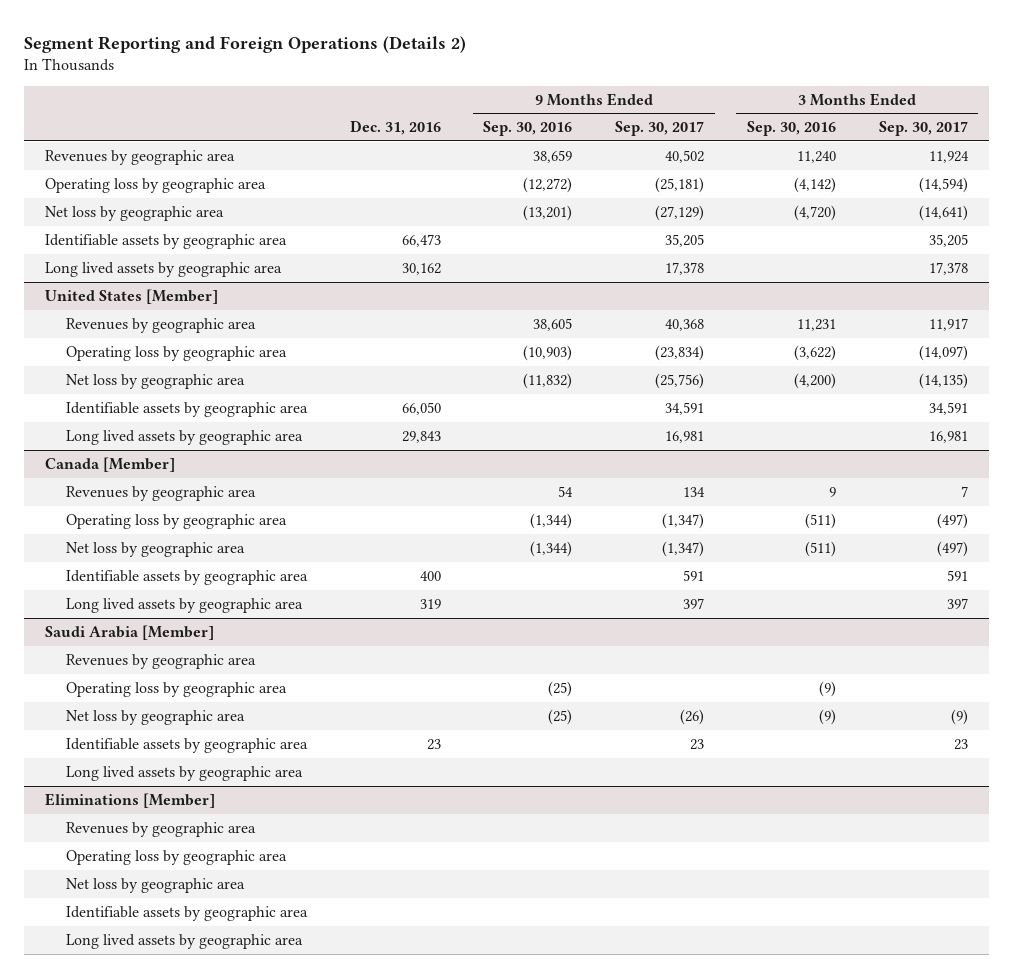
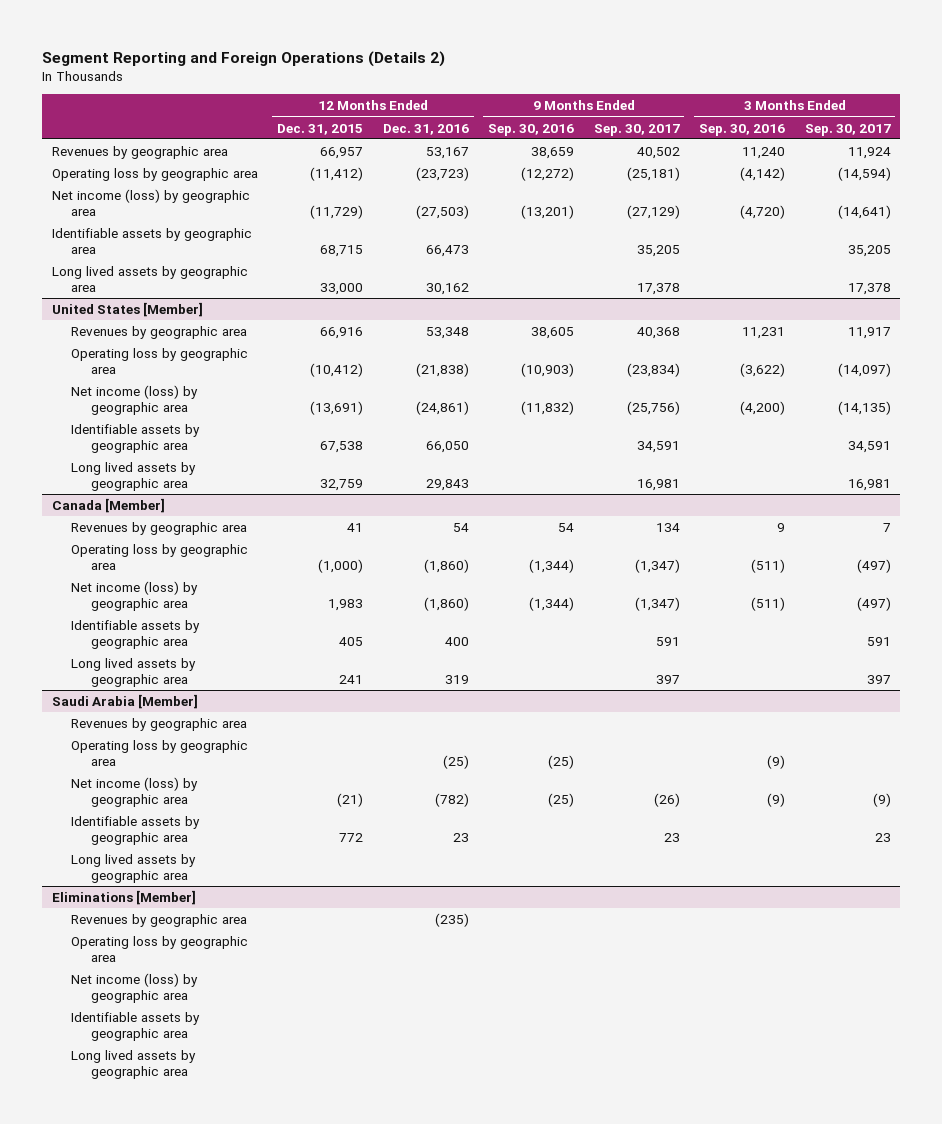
- | Dec. 31, 2016 | 9 Months Ended Sep. 30, 2016 | 9 Months Ended Sep. 30, 2017 | 3 Months Ended Sep. 30, 2016 | 3 Months Ended Sep. 30, 2017
+ | 12 Months Ended Dec. 31, 2015 | 12 Months Ended Dec. 31, 2016 | 9 Months Ended Sep. 30, 2016 | 9 Months Ended Sep. 30, 2017 | 3 Months Ended Sep. 30, 2016 | 3 Months Ended Sep. 30, 2017
- Net loss by geographic area | | (13,201) | (27,129) | (4,720) | (14,641)
+ Net income (loss) by geographic area | (11,729) | (27,503) | (13,201) | (27,129) | (4,720) | (14,641)
@ United States [Member]
- Net loss by geographic area | | (11,832) | (25,756) | (4,200) | (14,135)
+ Net income (loss) by geographic area | (13,691) | (24,861) | (11,832) | (25,756) | (4,200) | (14,135)
@ Canada [Member]
- Net loss by geographic area | | (1,344) | (1,347) | (511) | (497)
+ Net income (loss) by geographic area | 1,983 | (1,860) | (1,344) | (1,347) | (511) | (497)
@ Saudi Arabia [Member]
- Net loss by geographic area | | (25) | (26) | (9) | (9)
+ Net income (loss) by geographic area | (21) | (782) | (25) | (26) | (9) | (9)
@ Eliminations [Member]
- Net loss by geographic area
+ Net income (loss) by geographic area

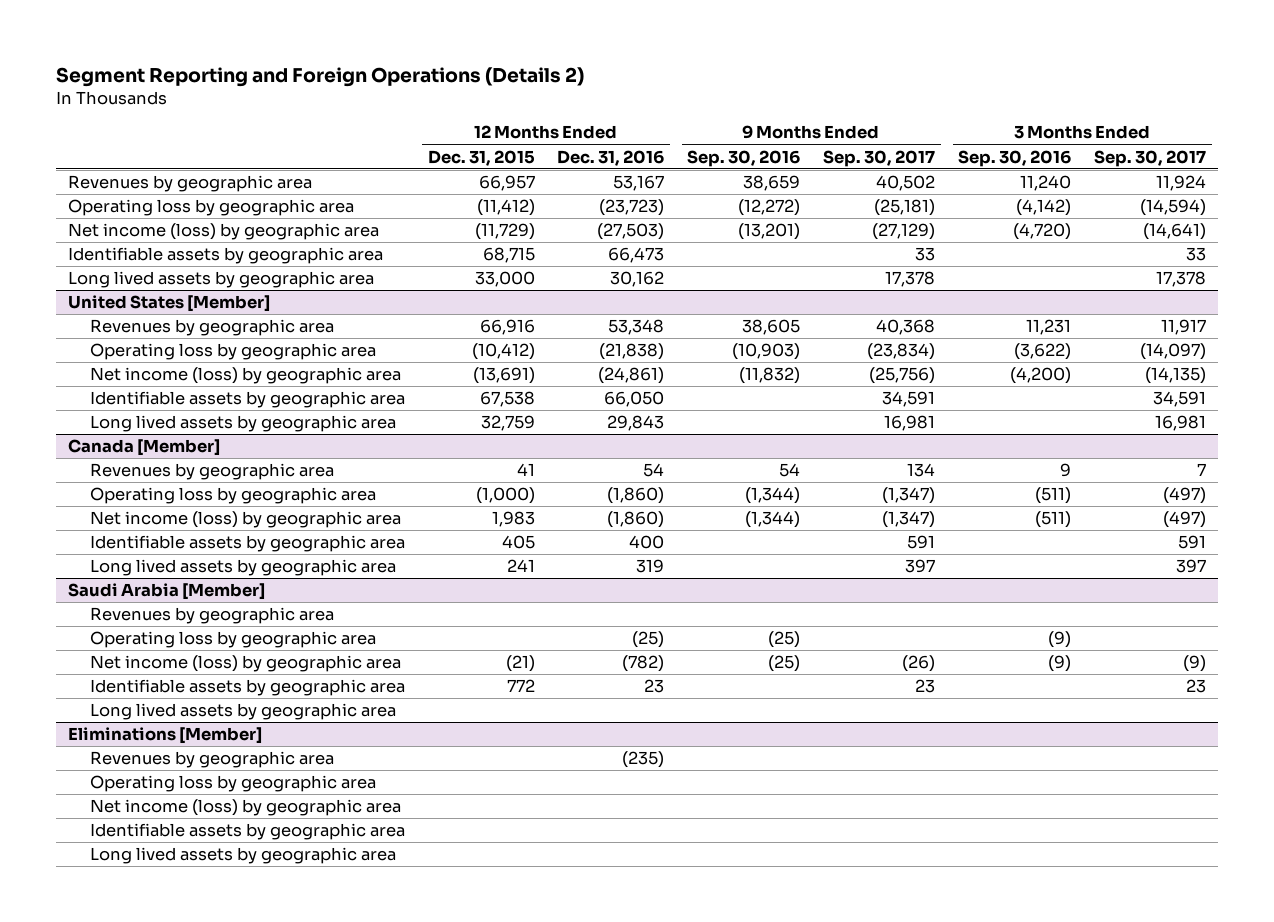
- Identifiable assets by geographic area | 68,715 | 66,473 | | 35,205 | | 35,205
+ Identifiable assets by geographic area | 68,715 | 66,473 | | 33 | | 33

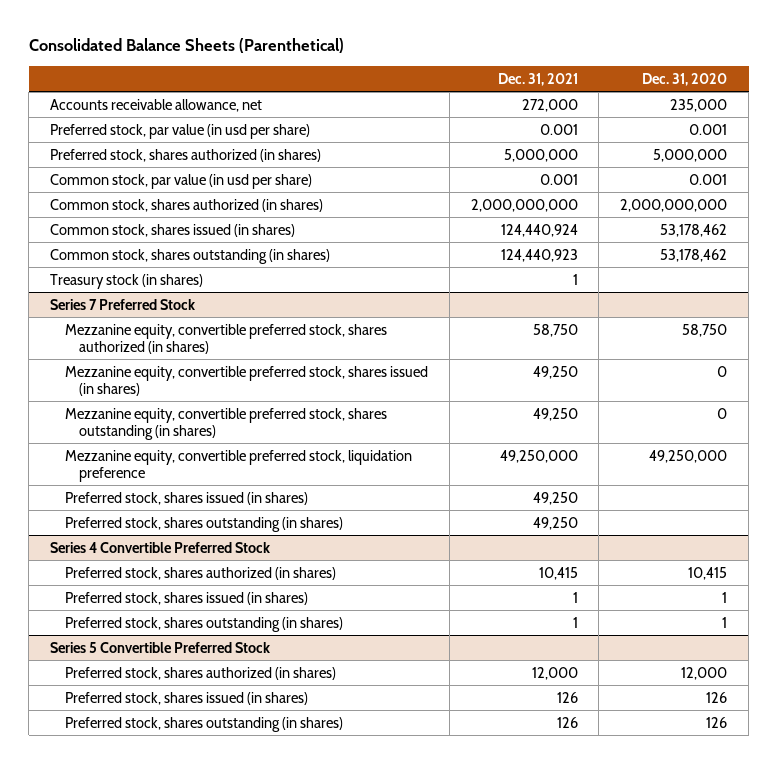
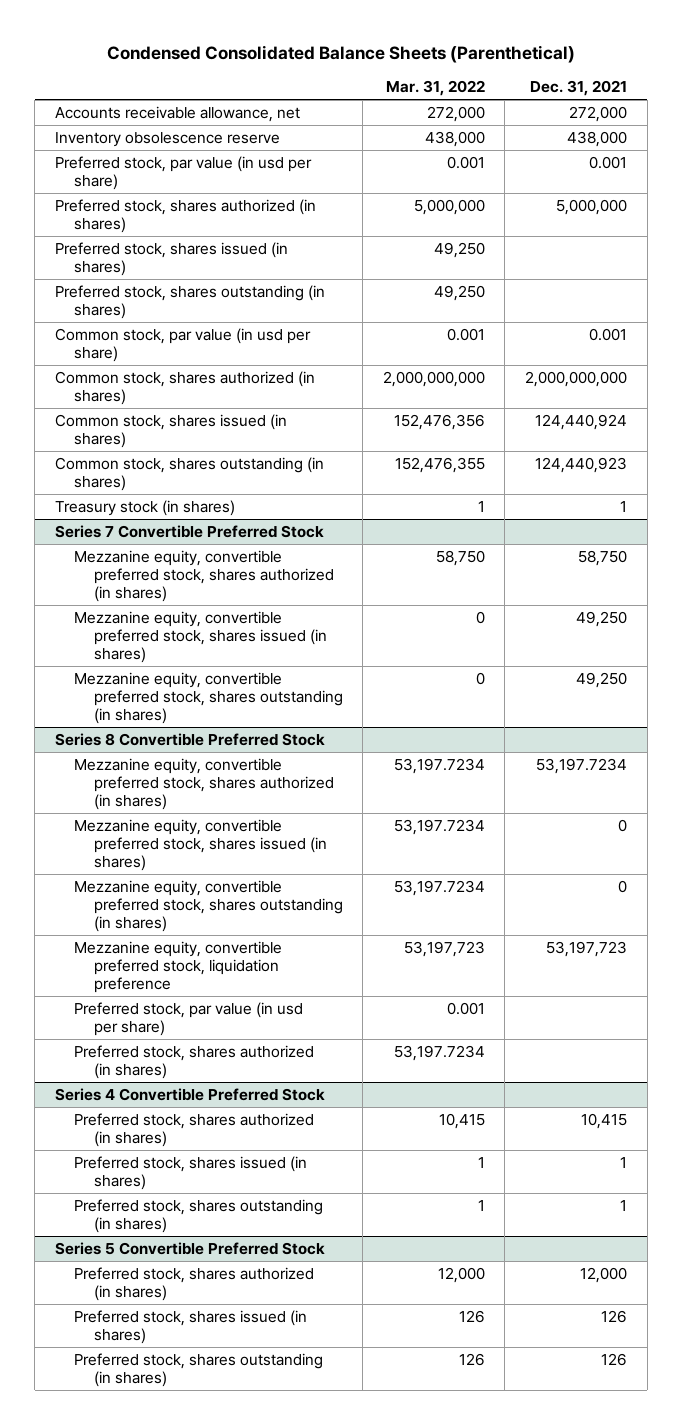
- Consolidated Balance Sheets (Parenthetical)
+ Condensed Consolidated Balance Sheets (Parenthetical)
- | Dec. 31, 2021 | Dec. 31, 2020
+ | Mar. 31, 2022 | Dec. 31, 2021
+ Inventory obsolescence reserve | 438,000 | 438,000
+ Preferred stock, shares issued (in shares) | 49,250 |
+ Preferred stock, shares outstanding (in shares) | 49,250 |
- Series 7 Preferred Stock
+ Series 7 Convertible Preferred Stock
- Mezzanine equity, convertible preferred stock, liquidation preference | 49,250,000 | 49,250,000
- Preferred stock, shares issued (in shares) | 49,250 |
- Preferred stock, shares outstanding (in shares) | 49,250 |
+ Series 8 Convertible Preferred Stock
+ Mezzanine equity, convertible preferred stock, shares authorized (in shares) | 53,197.7234 | 53,197.7234
+ Mezzanine equity, convertible preferred stock, shares issued (in shares) | 53,197.7234 | 0
+ Mezzanine equity, convertible preferred stock, shares outstanding (in shares) | 53,197.7234 | 0
+ Mezzanine equity, convertible preferred stock, liquidation preference | 53,197,723 | 53,197,723
+ Preferred stock, par value (in usd per share) | 0.001 |
+ Preferred stock, shares authorized (in shares) | 53,197.7234 |

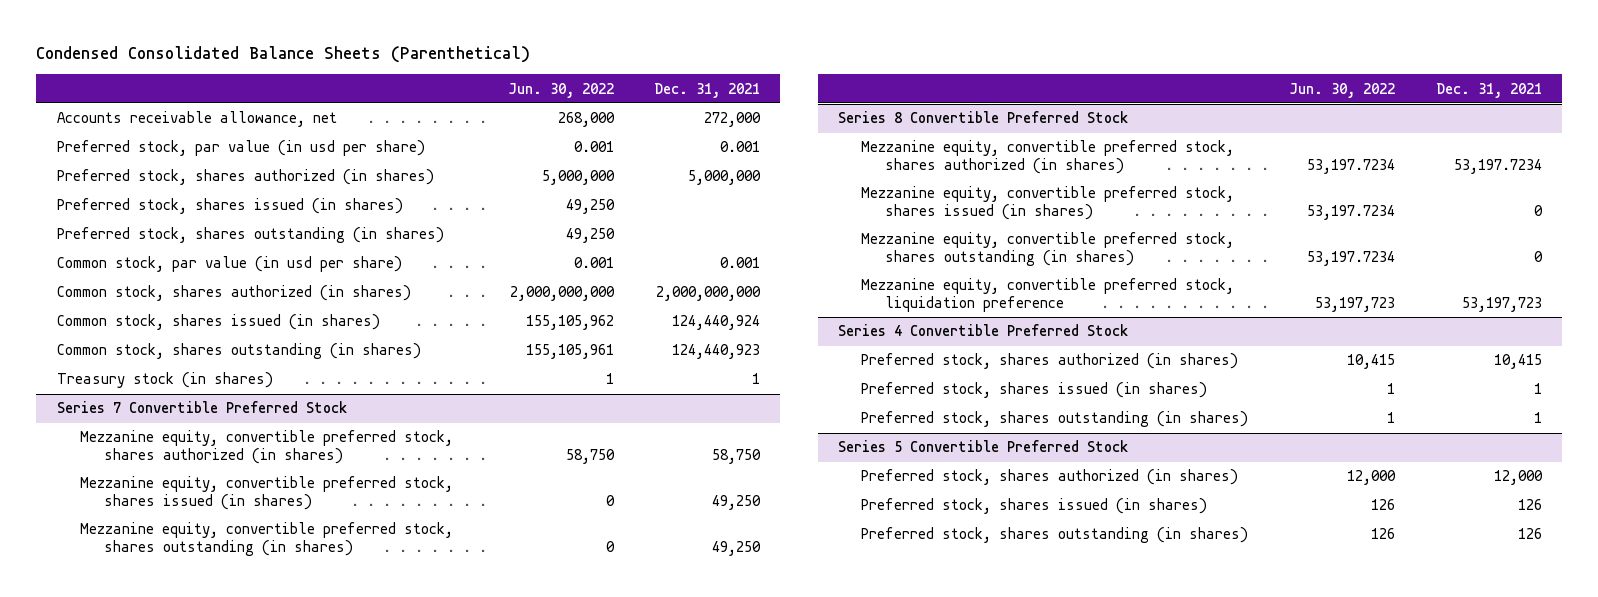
- | Mar. 31, 2022 | Dec. 31, 2021
+ | Jun. 30, 2022 | Dec. 31, 2021
- Inventory obsolescence reserve | 438,000 | 438,000
@ Series 8 Convertible Preferred Stock
- Preferred stock, par value (in usd per share) | 0.001 |
- Preferred stock, shares authorized (in shares) | 53,197.7234 |

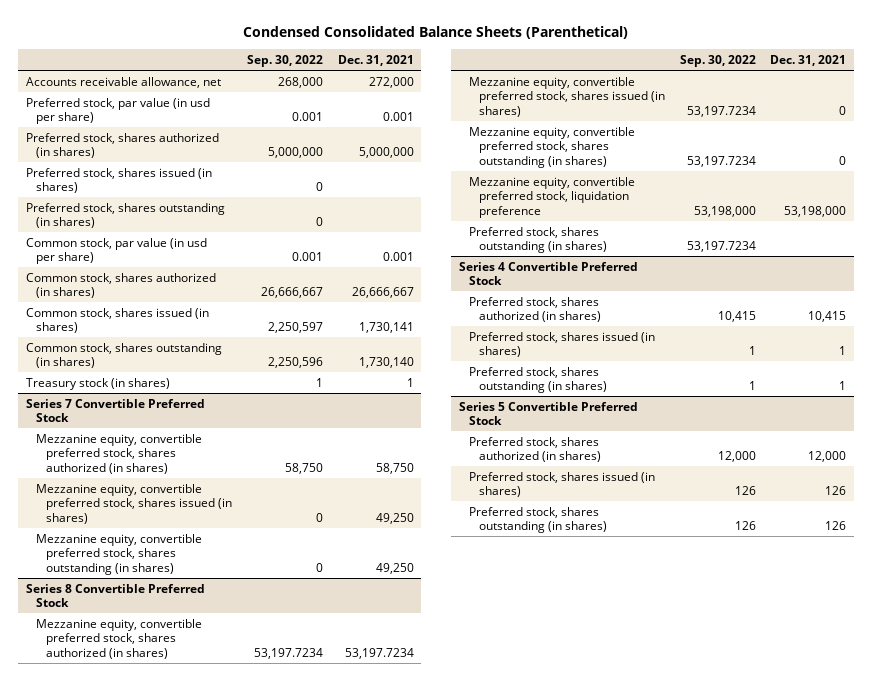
- | Jun. 30, 2022 | Dec. 31, 2021
+ | Sep. 30, 2022 | Dec. 31, 2021
- Common stock, shares authorized (in shares) | 2,000,000,000 | 2,000,000,000
- Common stock, shares issued (in shares) | 155,105,962 | 124,440,924
- Common stock, shares outstanding (in shares) | 155,105,961 | 124,440,923
+ Common stock, shares authorized (in shares) | 26,666,667 | 26,666,667
+ Common stock, shares issued (in shares) | 2,250,597 | 1,730,141
+ Common stock, shares outstanding (in shares) | 2,250,596 | 1,730,140
@ Series 8 Convertible Preferred Stock
- Mezzanine equity, convertible preferred stock, liquidation preference | 53,197,723 | 53,197,723
+ Mezzanine equity, convertible preferred stock, liquidation preference | 53,198,000 | 53,198,000
+ Preferred stock, shares outstanding (in shares) | 53,197.7234 |

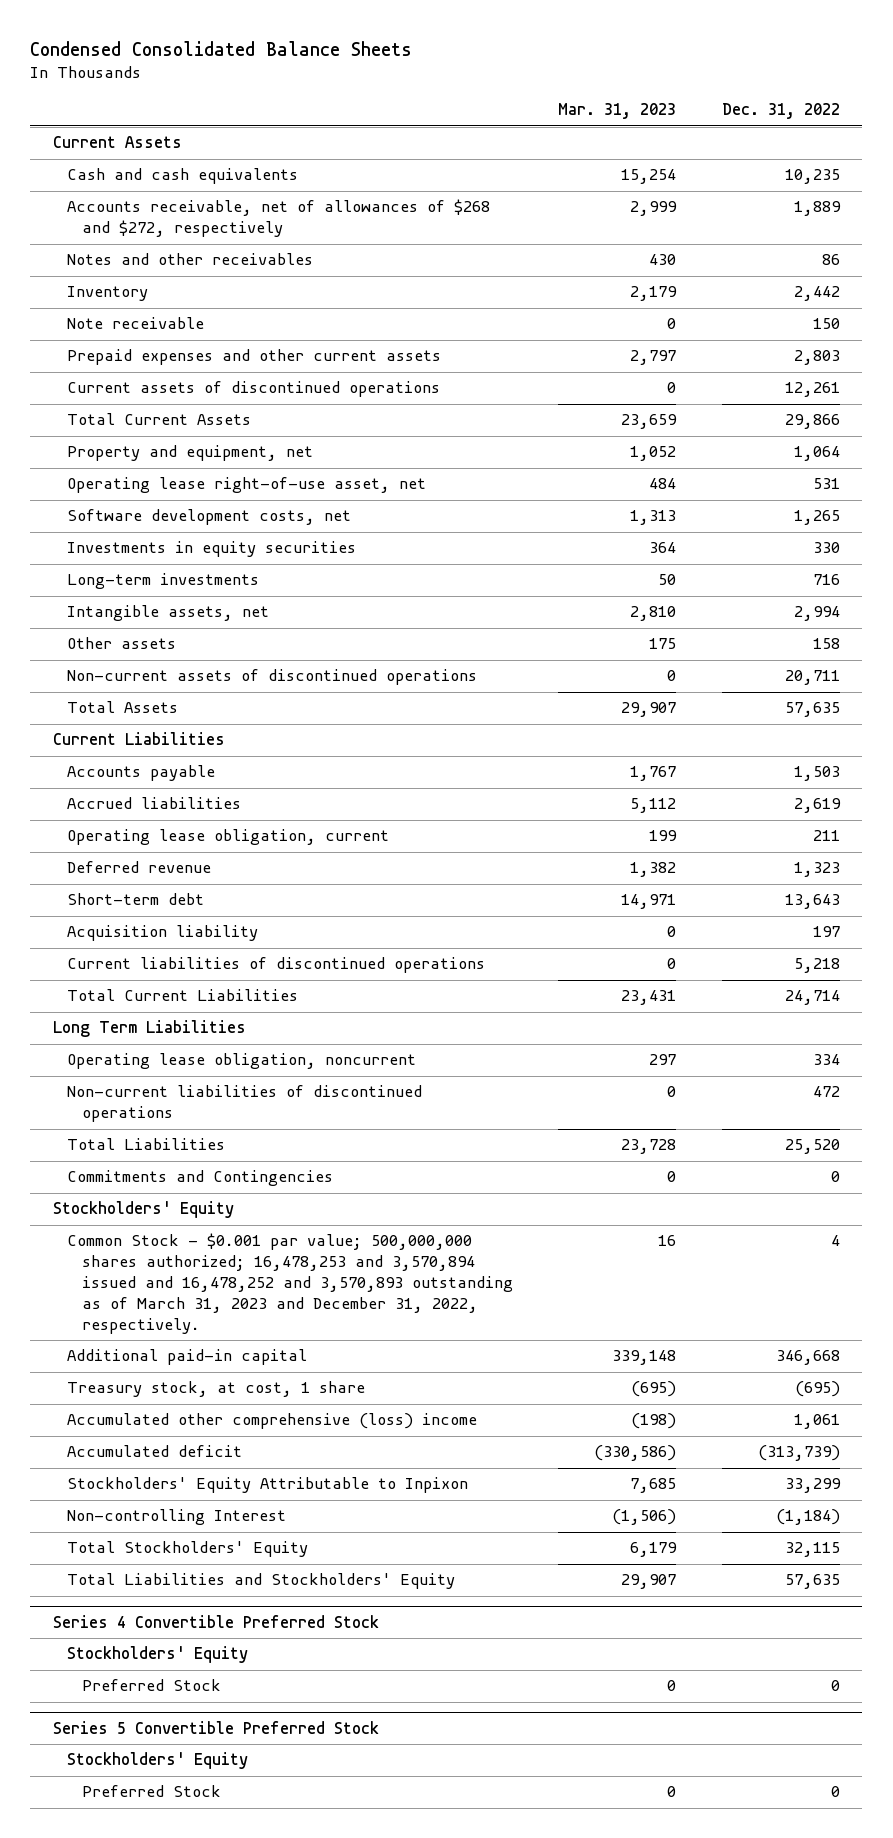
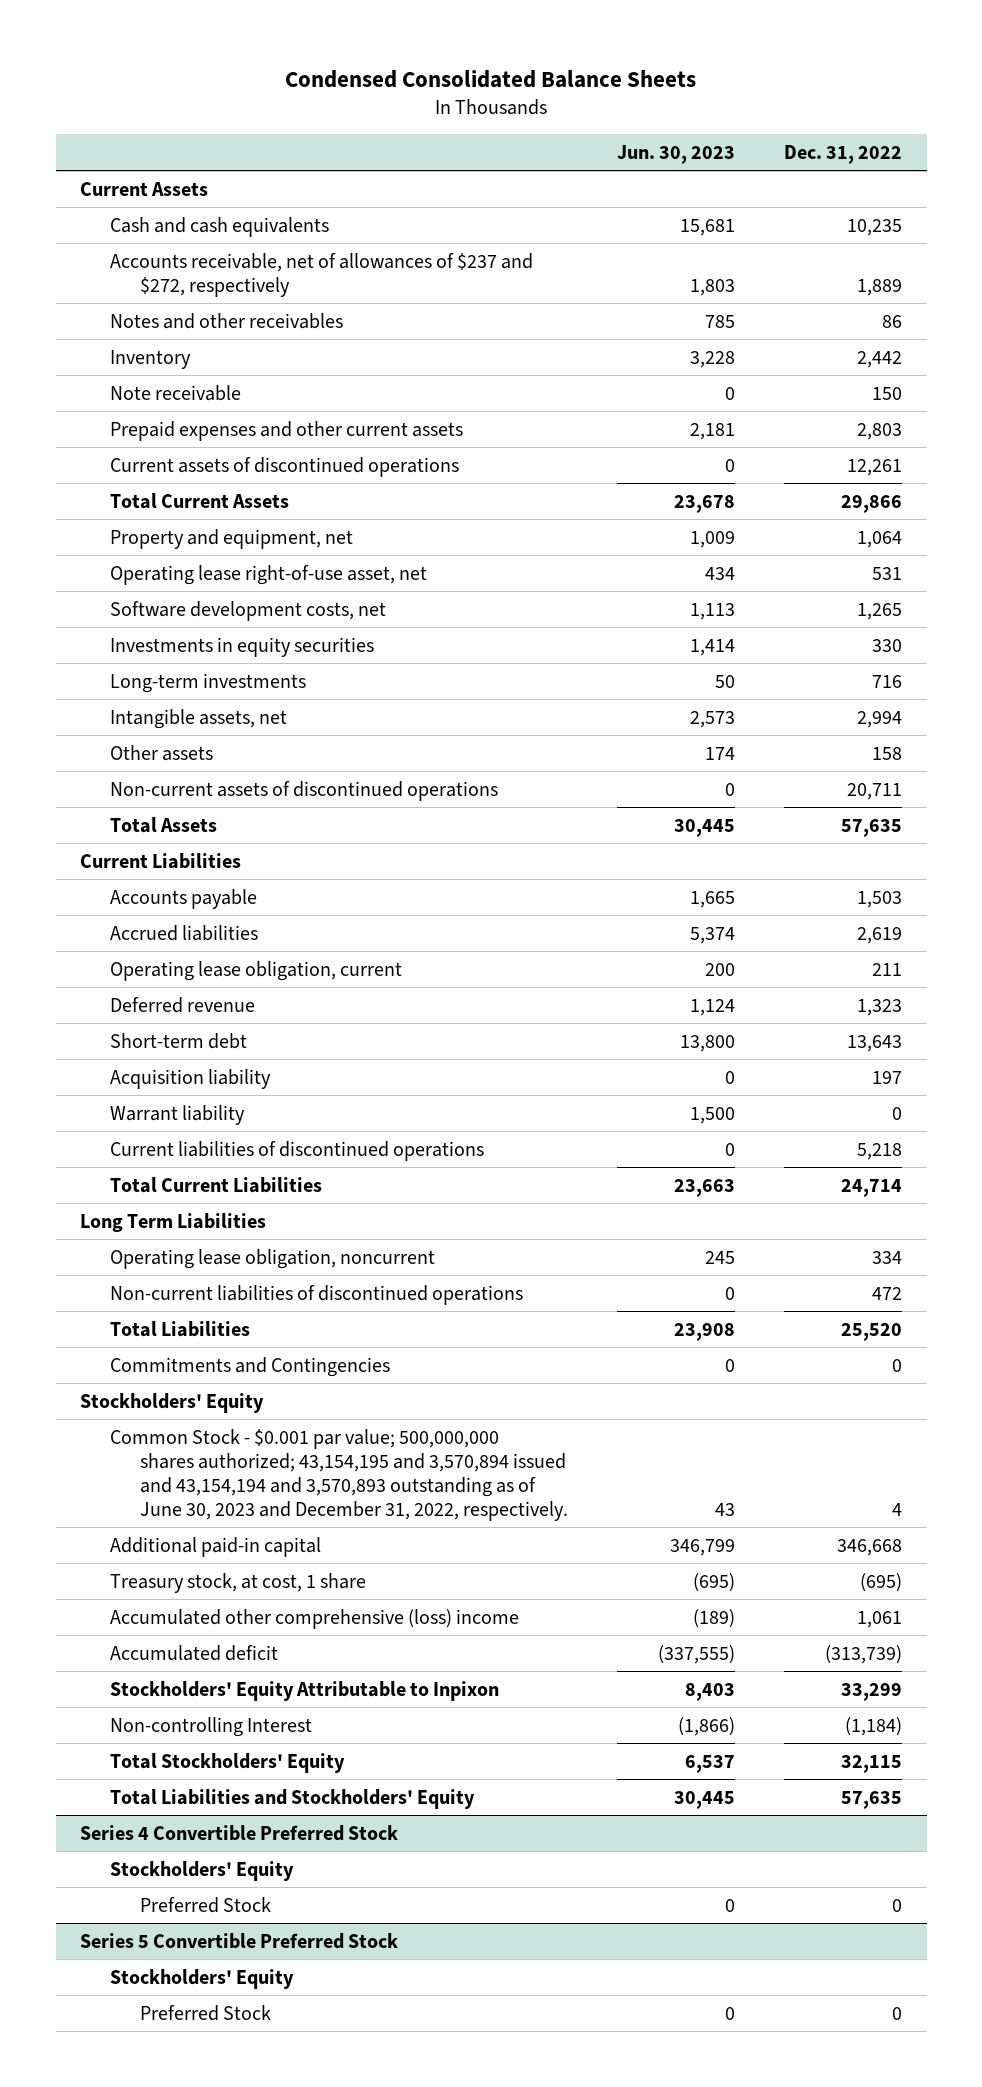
- | Mar. 31, 2023 | Dec. 31, 2022
+ | Jun. 30, 2023 | Dec. 31, 2022
- Accounts receivable, net of allowances of $268 and $272, respectively | 2,999 | 1,889
+ Accounts receivable, net of allowances of $237 and $272, respectively | 1,803 | 1,889
+ Warrant liability | 1,500 | 0
- Common Stock - $0.001 par value; 500,000,000 shares authorized; 16,478,253 and 3,570,894 issued and 16,478,252 and 3,570,893 outstanding as of March 31, 2023 and December 31, 2022, respectively. | 16 | 4
+ Common Stock - $0.001 par value; 500,000,000 shares authorized; 43,154,195 and 3,570,894 issued and 43,154,194 and 3,570,893 outstanding as of June 30, 2023 and December 31, 2022, respectively. | 43 | 4

